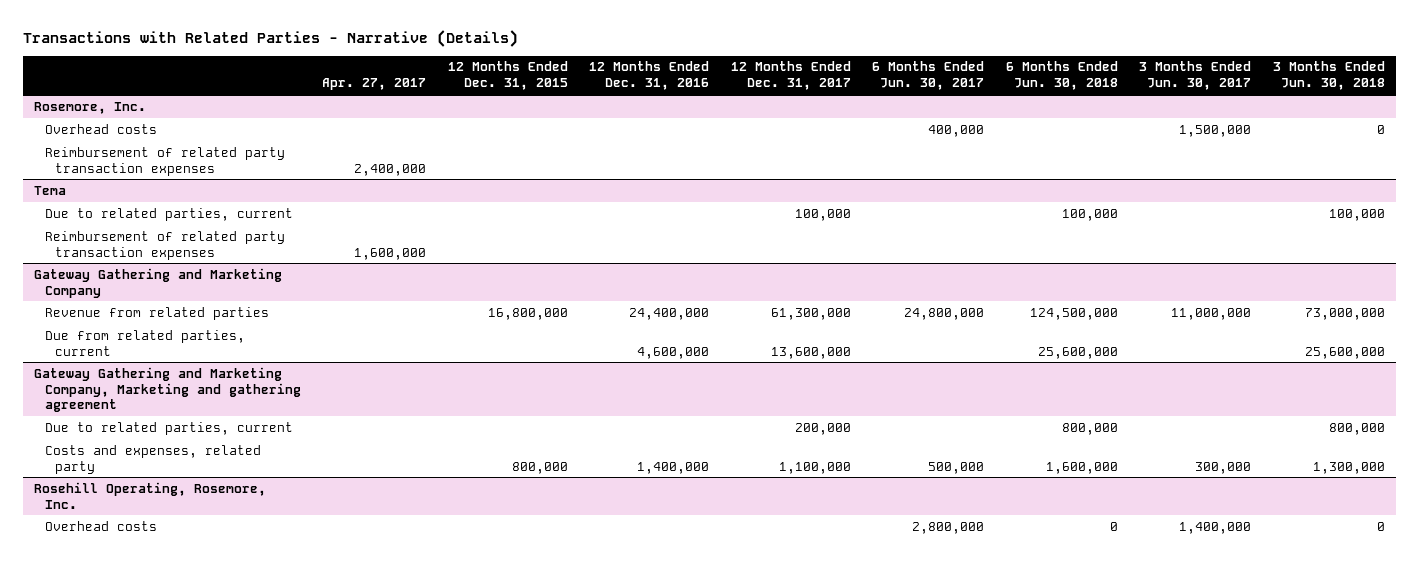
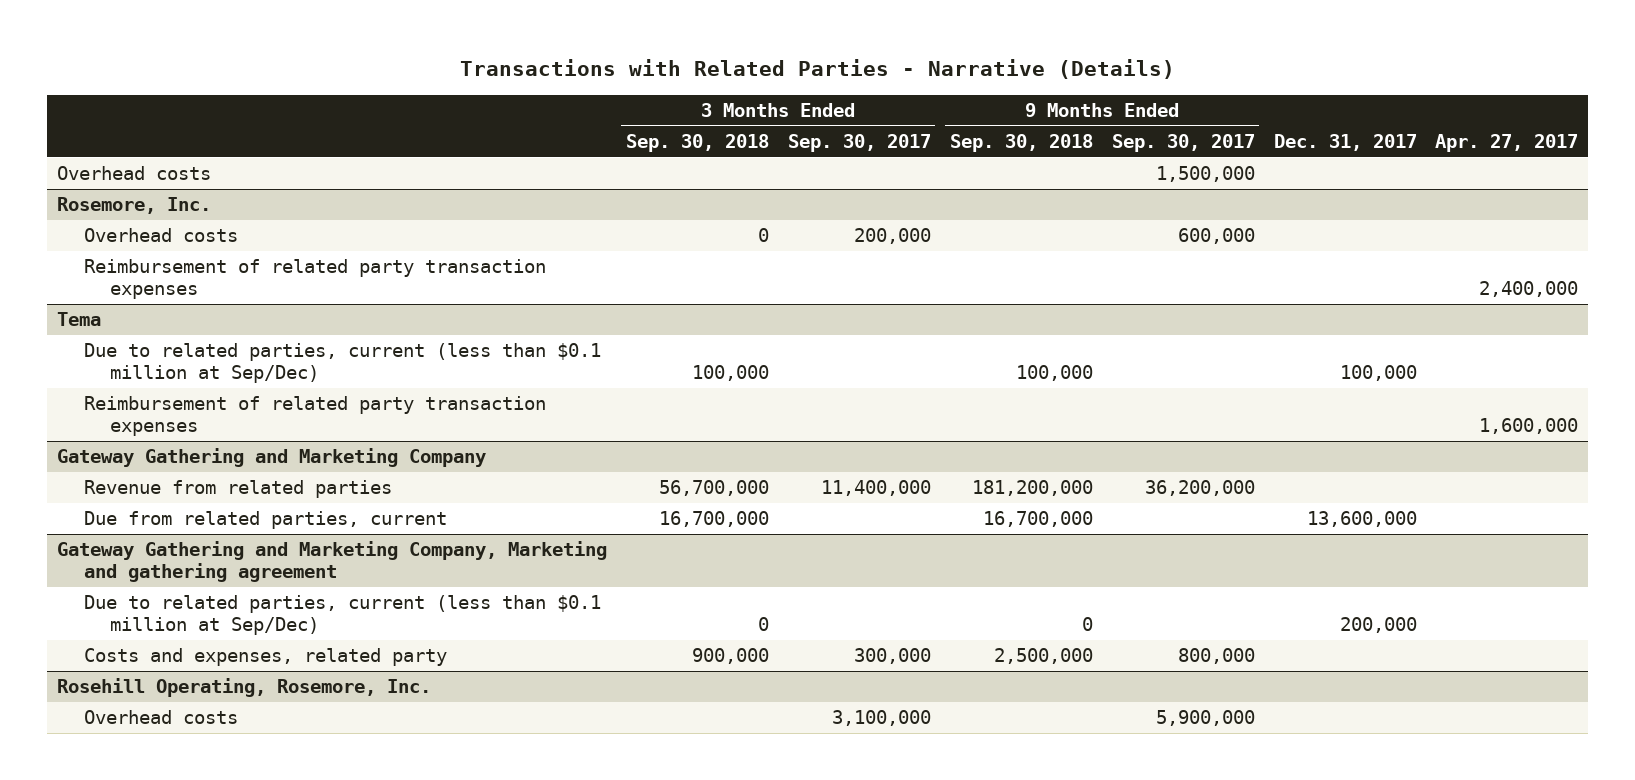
- | Apr. 27, 2017 | 12 Months Ended Dec. 31, 2015 | 12 Months Ended Dec. 31, 2016 | 12 Months Ended Dec. 31, 2017 | 6 Months Ended Jun. 30, 2017 | 6 Months Ended Jun. 30, 2018 | 3 Months Ended Jun. 30, 2017 | 3 Months Ended Jun. 30, 2018
+ | 3 Months Ended Sep. 30, 2018 | 3 Months Ended Sep. 30, 2017 | 9 Months Ended Sep. 30, 2018 | 9 Months Ended Sep. 30, 2017 | Dec. 31, 2017 | Apr. 27, 2017
+ Overhead costs | | | | 1,500,000 | |
@ Tema
- Due to related parties, current | | | | 100,000 | | 100,000 | | 100,000
+ Due to related parties, current (less than $0.1 million at Sep/Dec) | 100,000 | | 100,000 | | 100,000 |
@ Gateway Gathering and Marketing Company, Marketing and gathering agreement
- Due to related parties, current | | | | 200,000 | | 800,000 | | 800,000
+ Due to related parties, current (less than $0.1 million at Sep/Dec) | 0 | | 0 | | 200,000 |

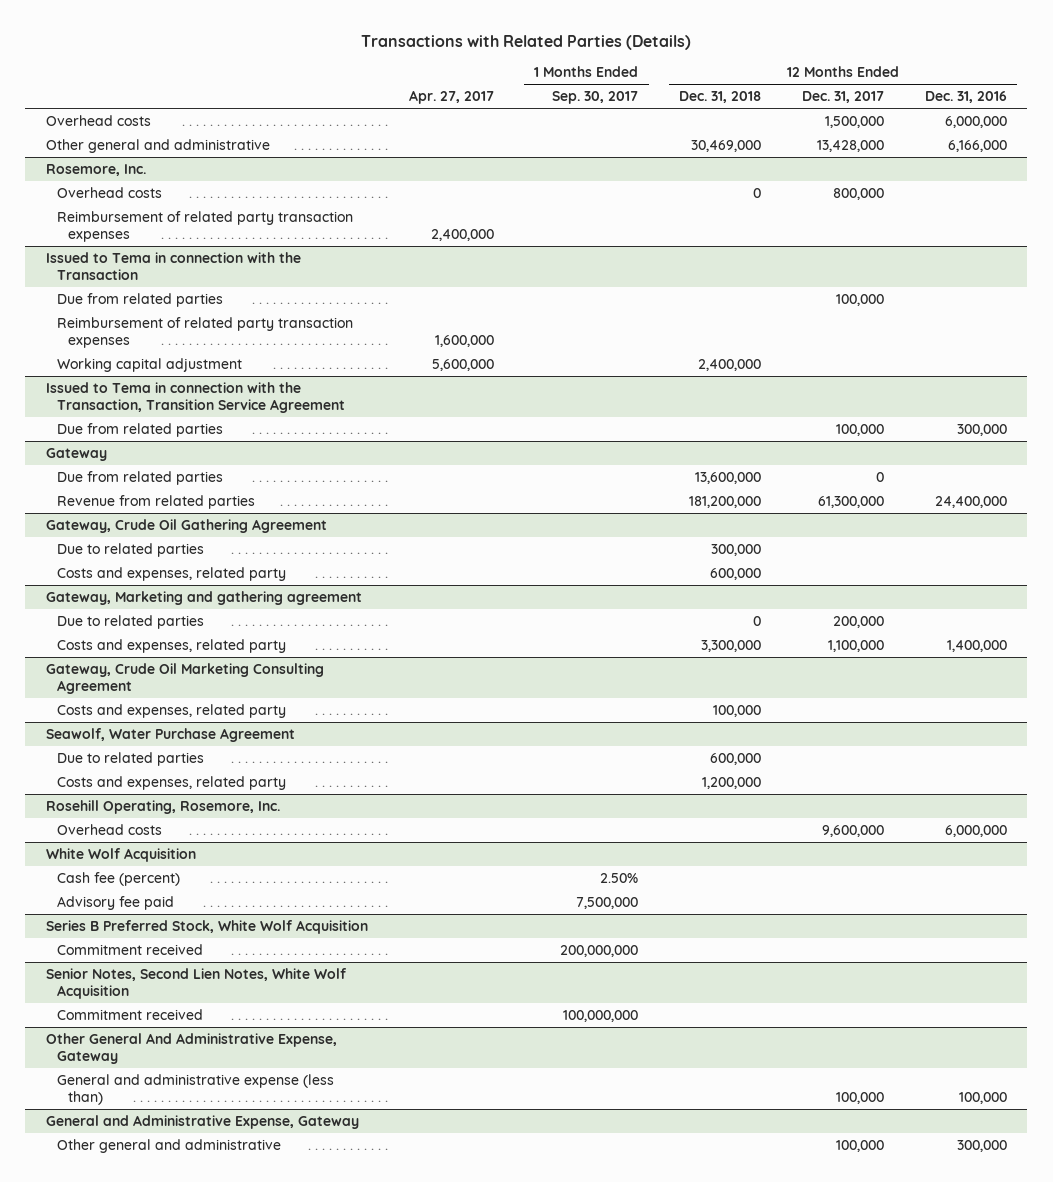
- Transactions with Related Parties - Narrative (Details)
+ Transactions with Related Parties (Details)
- | 3 Months Ended Sep. 30, 2018 | 3 Months Ended Sep. 30, 2017 | 9 Months Ended Sep. 30, 2018 | 9 Months Ended Sep. 30, 2017 | Dec. 31, 2017 | Apr. 27, 2017
+ | Apr. 27, 2017 | 1 Months Ended Sep. 30, 2017 | 12 Months Ended Dec. 31, 2018 | 12 Months Ended Dec. 31, 2017 | 12 Months Ended Dec. 31, 2016
+ Other general and administrative | | | 30,469,000 | 13,428,000 | 6,166,000
- Tema
- Due to related parties, current (less than $0.1 million at Sep/Dec) | 100,000 | | 100,000 | | 100,000 |
+ Issued to Tema in connection with the Transaction
+ Due from related parties | | | | 100,000 |
- Gateway Gathering and Marketing Company
+ Working capital adjustment | 5,600,000 | | 2,400,000 | |
+ Issued to Tema in connection with the Transaction, Transition Service Agreement
+ Due from related parties | | | | 100,000 | 300,000
+ Gateway
+ Due from related parties | | | 13,600,000 | 0 |
- Due from related parties, current | 16,700,000 | | 16,700,000 | | 13,600,000 |
- Gateway Gathering and Marketing Company, Marketing and gathering agreement
- Due to related parties, current (less than $0.1 million at Sep/Dec) | 0 | | 0 | | 200,000 |
+ Gateway, Crude Oil Gathering Agreement
+ Due to related parties | | | 300,000 | |
+ Costs and expenses, related party | | | 600,000 | |
+ Gateway, Marketing and gathering agreement
+ Due to related parties | | | 0 | 200,000 |
+ Gateway, Crude Oil Marketing Consulting Agreement
+ Costs and expenses, related party | | | 100,000 | |
+ Seawolf, Water Purchase Agreement
+ Due to related parties | | | 600,000 | |
+ Costs and expenses, related party | | | 1,200,000 | |
+ White Wolf Acquisition
+ Cash fee (percent) | | 2.50% | | |
+ Advisory fee paid | | 7,500,000 | | |
+ Series B Preferred Stock, White Wolf Acquisition
+ Commitment received | | 200,000,000 | | |
+ Senior Notes, Second Lien Notes, White Wolf Acquisition
+ Commitment received | | 100,000,000 | | |
+ Other General And Administrative Expense, Gateway
+ General and administrative expense (less than) | | | | 100,000 | 100,000
+ General and Administrative Expense, Gateway
+ Other general and administrative | | | | 100,000 | 300,000

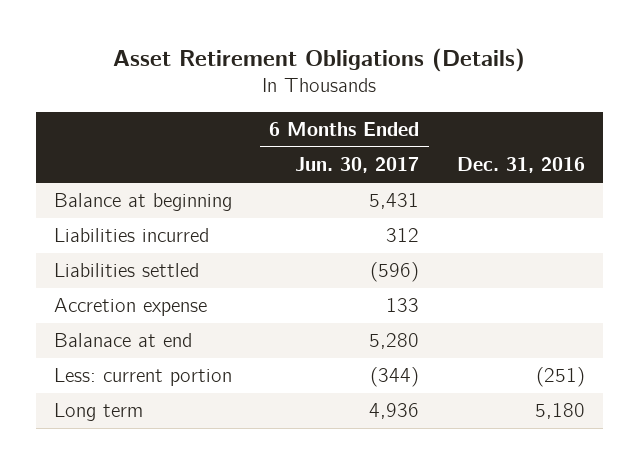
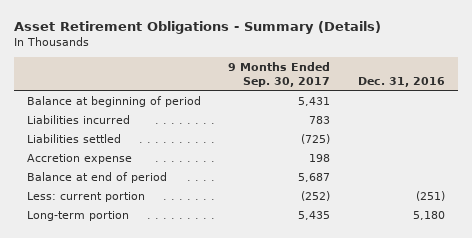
- Asset Retirement Obligations (Details)
+ Asset Retirement Obligations - Summary (Details)
- | 6 Months Ended Jun. 30, 2017 | Dec. 31, 2016
+ | 9 Months Ended Sep. 30, 2017 | Dec. 31, 2016
- Balance at beginning | 5,431 |
+ Balance at beginning of period | 5,431 |
- Balanace at end | 5,280 |
+ Balance at end of period | 5,687 |
- Long term | 4,936 | 5,180
+ Long-term portion | 5,435 | 5,180

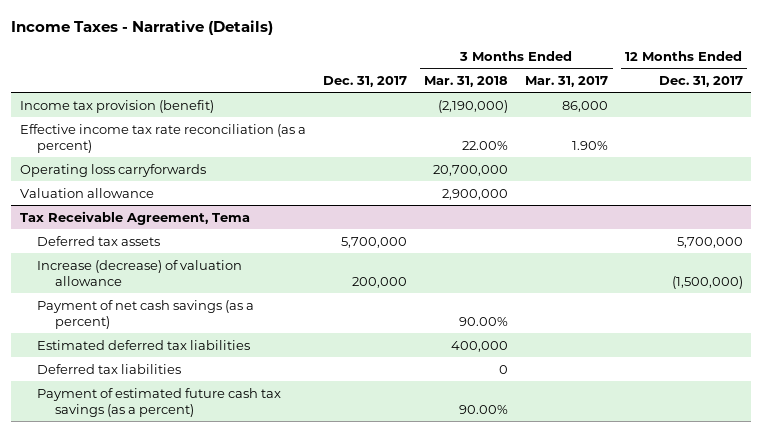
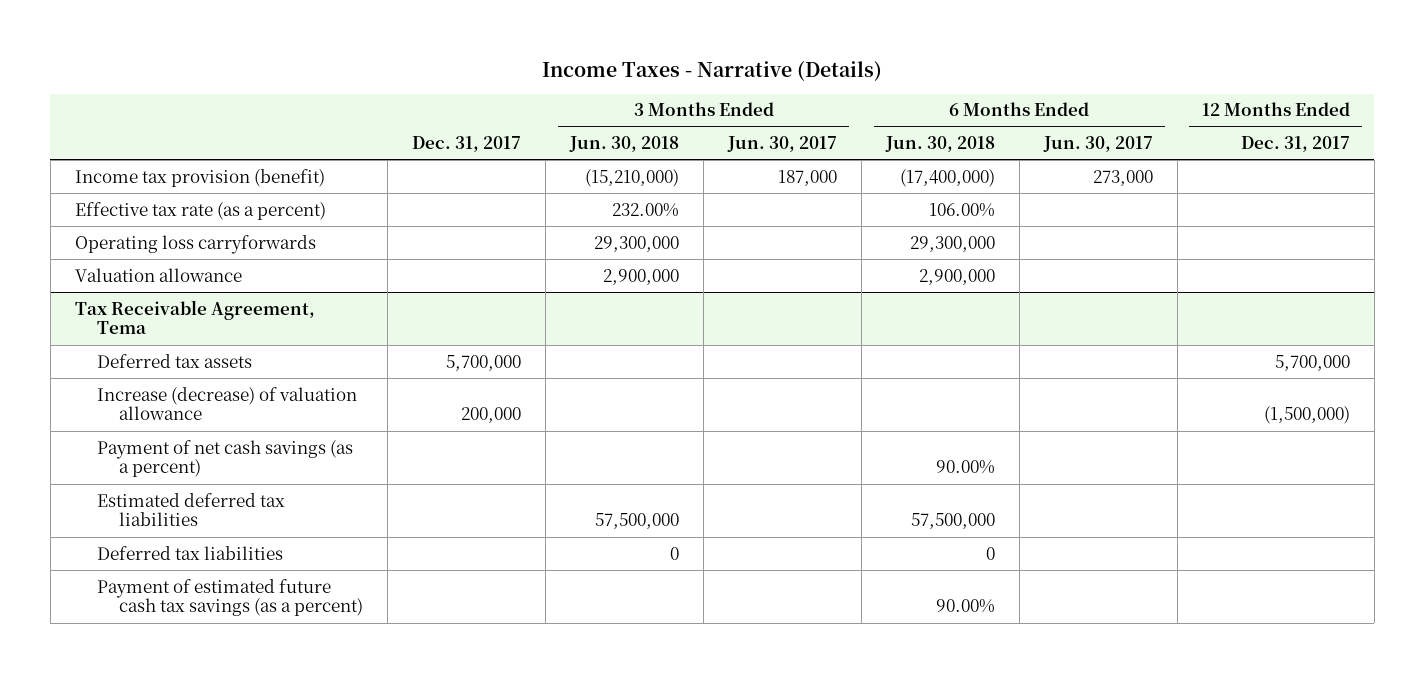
- | Dec. 31, 2017 | 3 Months Ended Mar. 31, 2018 | 3 Months Ended Mar. 31, 2017 | 12 Months Ended Dec. 31, 2017
+ | Dec. 31, 2017 | 3 Months Ended Jun. 30, 2018 | 3 Months Ended Jun. 30, 2017 | 6 Months Ended Jun. 30, 2018 | 6 Months Ended Jun. 30, 2017 | 12 Months Ended Dec. 31, 2017
- Effective income tax rate reconciliation (as a percent) | | 22.00% | 1.90% |
+ Effective tax rate (as a percent) | | 232.00% | | 106.00% | |

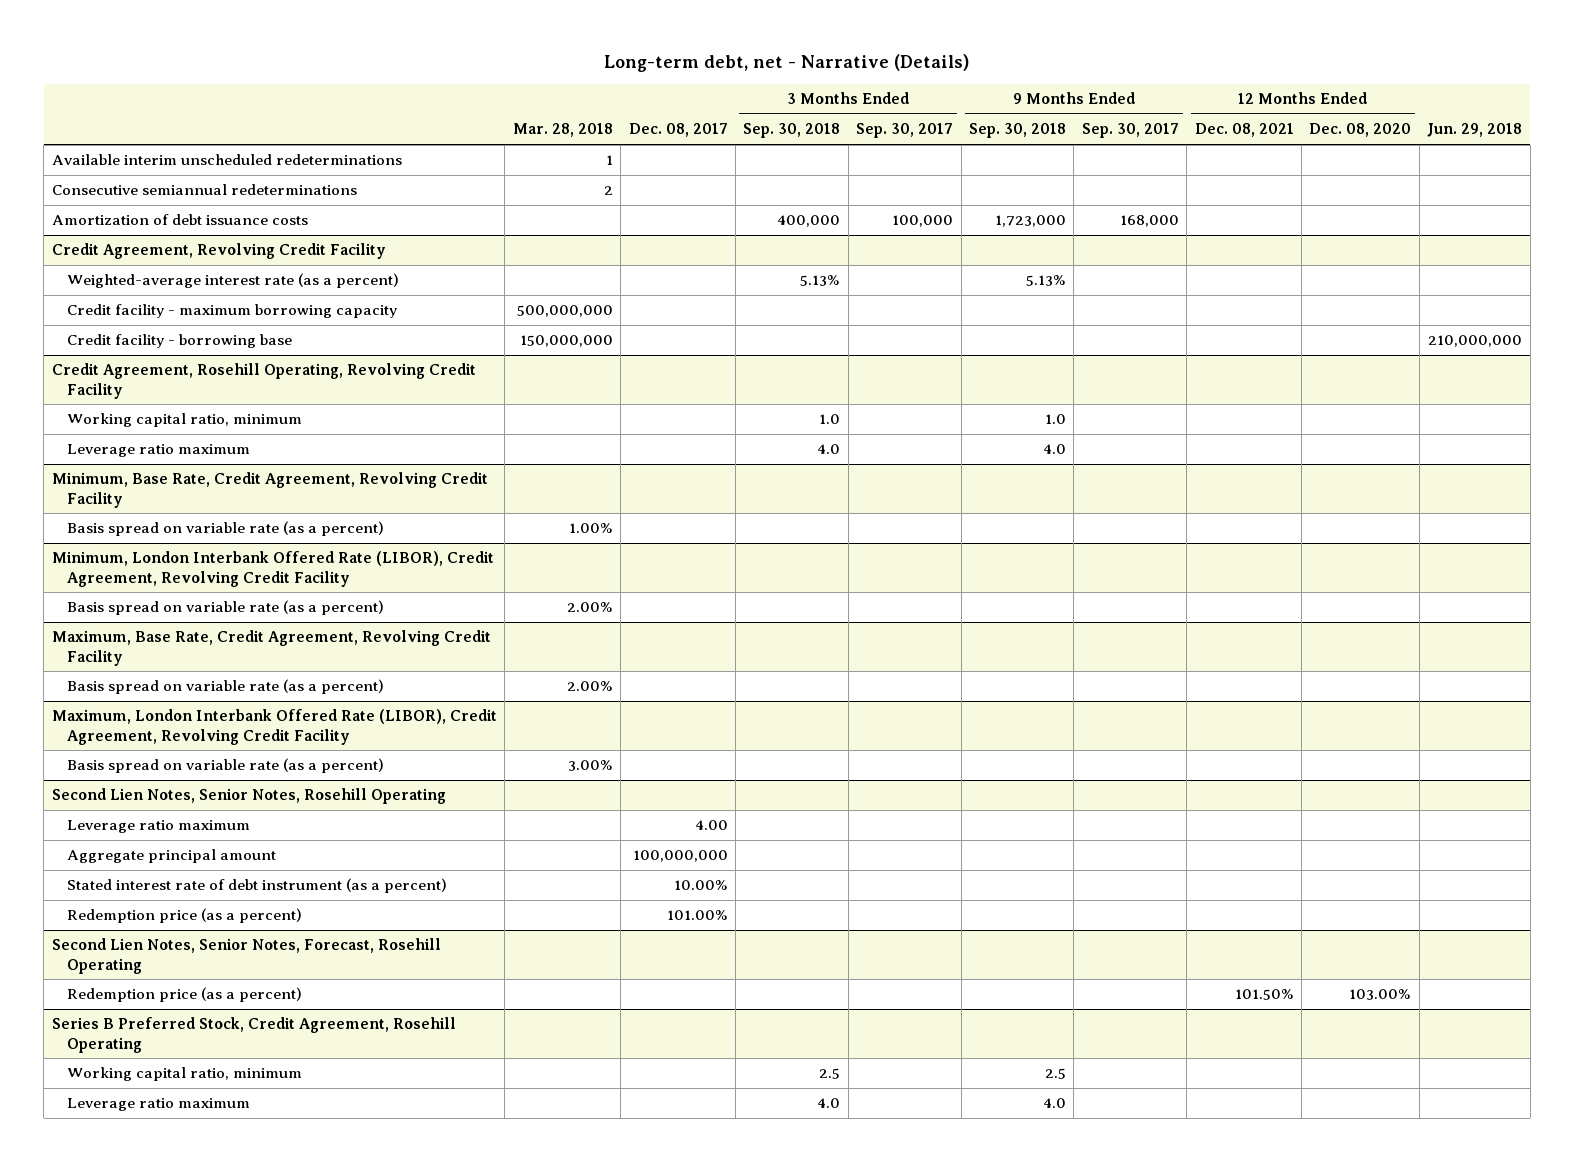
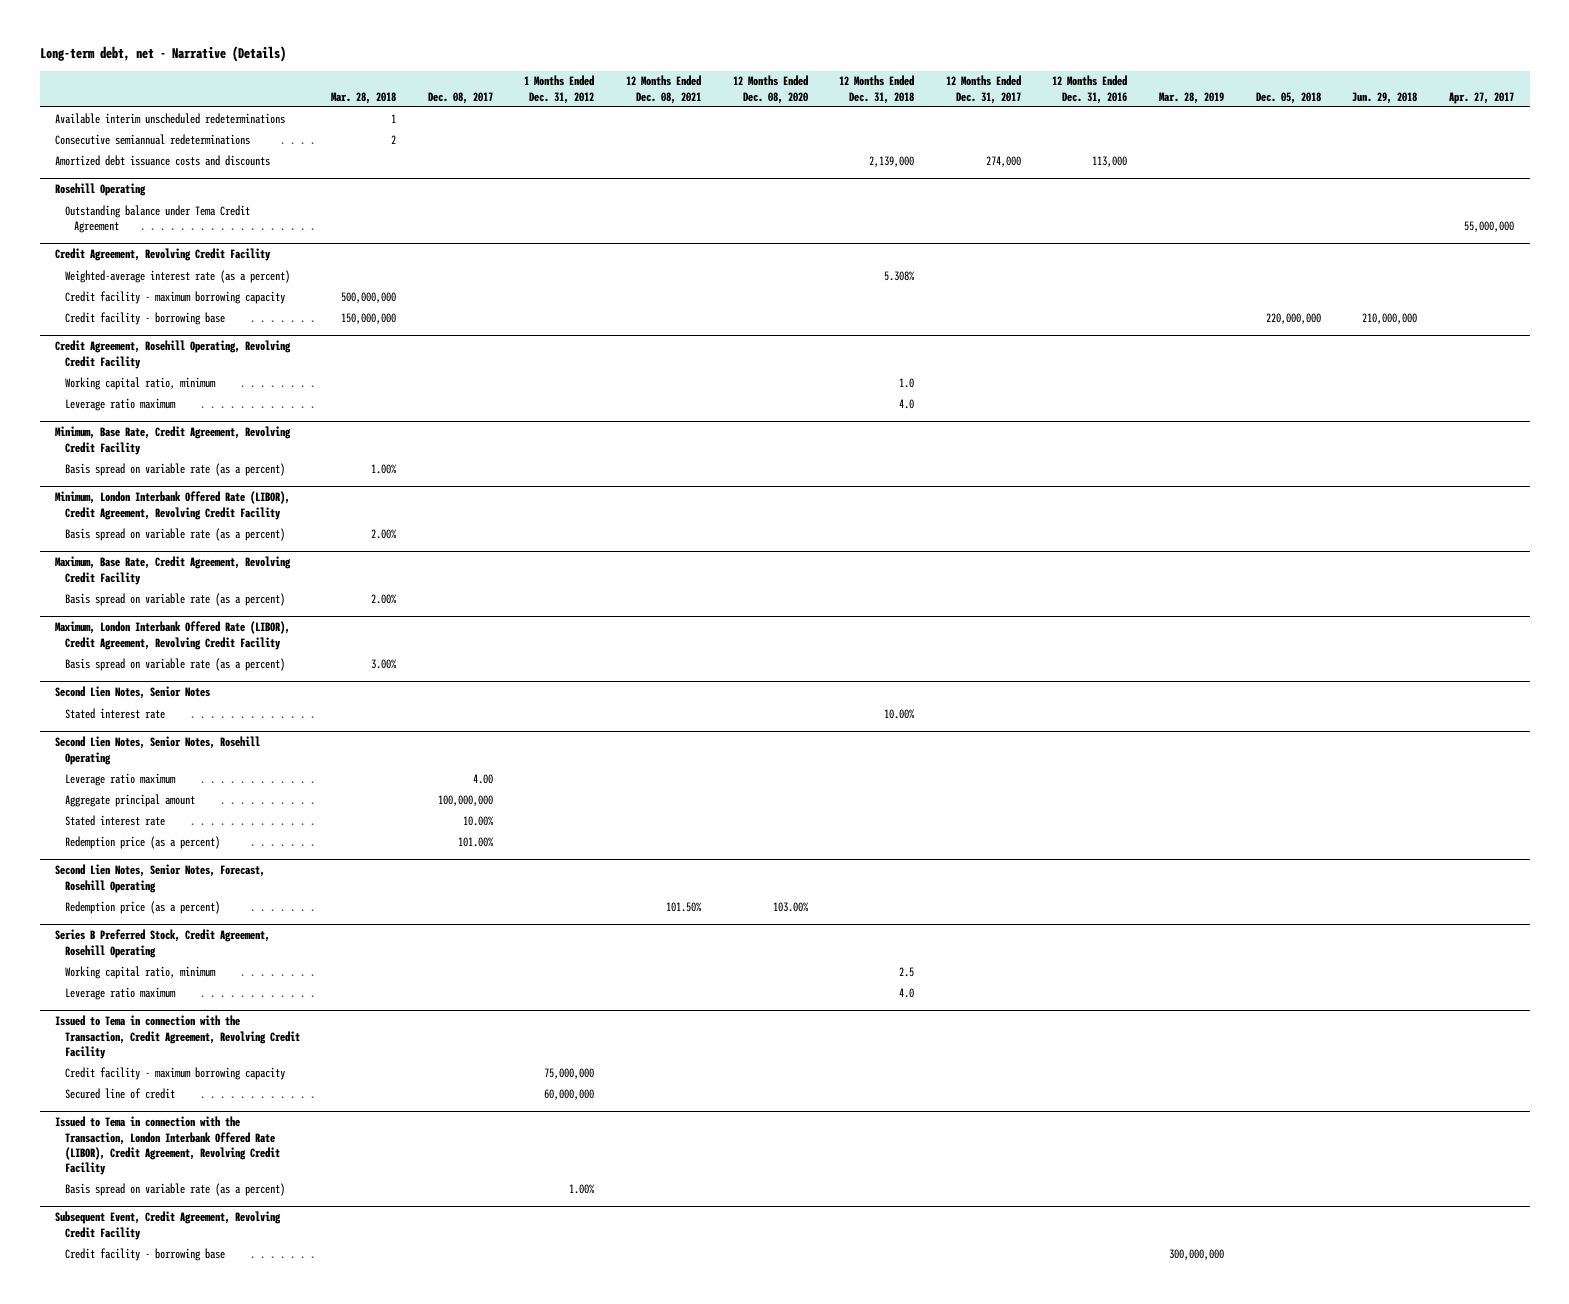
- | Mar. 28, 2018 | Dec. 08, 2017 | 3 Months Ended Sep. 30, 2018 | 3 Months Ended Sep. 30, 2017 | 9 Months Ended Sep. 30, 2018 | 9 Months Ended Sep. 30, 2017 | 12 Months Ended Dec. 08, 2021 | 12 Months Ended Dec. 08, 2020 | Jun. 29, 2018
+ | Mar. 28, 2018 | Dec. 08, 2017 | 1 Months Ended Dec. 31, 2012 | 12 Months Ended Dec. 08, 2021 | 12 Months Ended Dec. 08, 2020 | 12 Months Ended Dec. 31, 2018 | 12 Months Ended Dec. 31, 2017 | 12 Months Ended Dec. 31, 2016 | Mar. 28, 2019 | Dec. 05, 2018 | Jun. 29, 2018 | Apr. 27, 2017
- Amortization of debt issuance costs | | | 400,000 | 100,000 | 1,723,000 | 168,000 | | |
+ Amortized debt issuance costs and discounts | | | | | | 2,139,000 | 274,000 | 113,000 | | | |
+ Rosehill Operating
+ Outstanding balance under Tema Credit Agreement | | | | | | | | | | | | 55,000,000
+ Second Lien Notes, Senior Notes
+ Stated interest rate | | | | | | 10.00% | | | | | |
@ Second Lien Notes, Senior Notes, Rosehill Operating
- Stated interest rate of debt instrument (as a percent) | | 10.00% | | | | | | |
+ Stated interest rate | | 10.00% | | | | | | | | | |
+ Issued to Tema in connection with the Transaction, Credit Agreement, Revolving Credit Facility
+ Credit facility - maximum borrowing capacity | | | 75,000,000 | | | | | | | | |
+ Secured line of credit | | | 60,000,000 | | | | | | | | |
+ Issued to Tema in connection with the Transaction, London Interbank Offered Rate (LIBOR), Credit Agreement, Revolving Credit Facility
+ Basis spread on variable rate (as a percent) | | | 1.00% | | | | | | | | |
+ Subsequent Event, Credit Agreement, Revolving Credit Facility
+ Credit facility - borrowing base | | | | | | | | | 300,000,000 | | |

